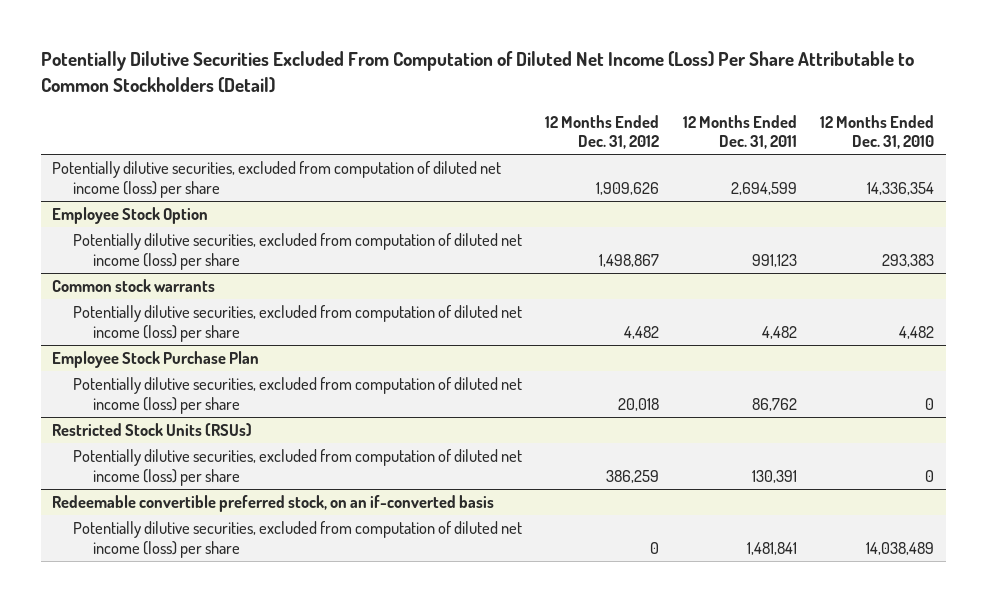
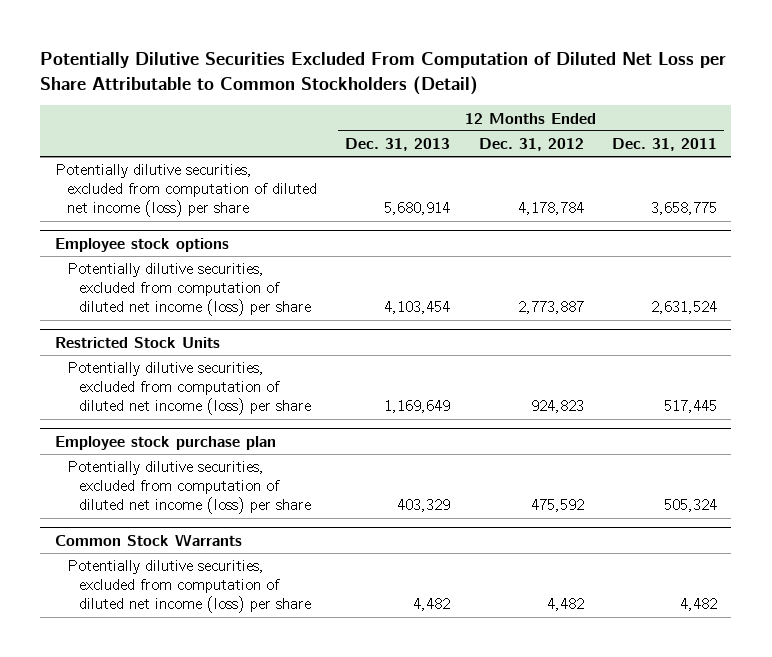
- Potentially Dilutive Securities Excluded From Computation of Diluted Net Income (Loss) Per Share Attributable to Common Stockholders (Detail)
+ Potentially Dilutive Securities Excluded From Computation of Diluted Net Loss per Share Attributable to Common Stockholders (Detail)
- | 12 Months Ended Dec. 31, 2012 | 12 Months Ended Dec. 31, 2011 | 12 Months Ended Dec. 31, 2010
+ | 12 Months Ended Dec. 31, 2013 | 12 Months Ended Dec. 31, 2012 | 12 Months Ended Dec. 31, 2011
- Potentially dilutive securities, excluded from computation of diluted net income (loss) per share | 1,909,626 | 2,694,599 | 14,336,354
- Employee Stock Option
- Potentially dilutive securities, excluded from computation of diluted net income (loss) per share | 1,498,867 | 991,123 | 293,383
- Common stock warrants
+ Potentially dilutive securities, excluded from computation of diluted net income (loss) per share | 5,680,914 | 4,178,784 | 3,658,775
+ Employee stock options
+ Potentially dilutive securities, excluded from computation of diluted net income (loss) per share | 4,103,454 | 2,773,887 | 2,631,524
+ Restricted Stock Units
+ Potentially dilutive securities, excluded from computation of diluted net income (loss) per share | 1,169,649 | 924,823 | 517,445
+ Employee stock purchase plan
+ Potentially dilutive securities, excluded from computation of diluted net income (loss) per share | 403,329 | 475,592 | 505,324
+ Common Stock Warrants
- Employee Stock Purchase Plan
- Potentially dilutive securities, excluded from computation of diluted net income (loss) per share | 20,018 | 86,762 | 0
- Restricted Stock Units (RSUs)
- Potentially dilutive securities, excluded from computation of diluted net income (loss) per share | 386,259 | 130,391 | 0
- Redeemable convertible preferred stock, on an if-converted basis
- Potentially dilutive securities, excluded from computation of diluted net income (loss) per share | 0 | 1,481,841 | 14,038,489

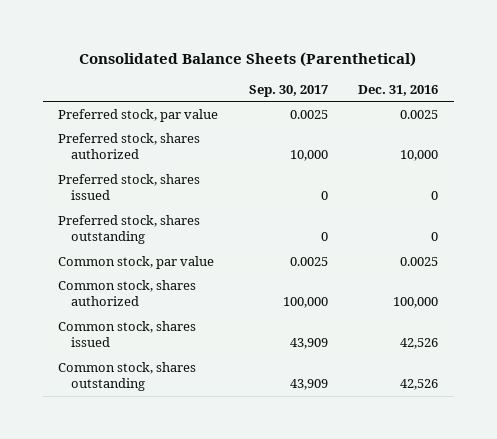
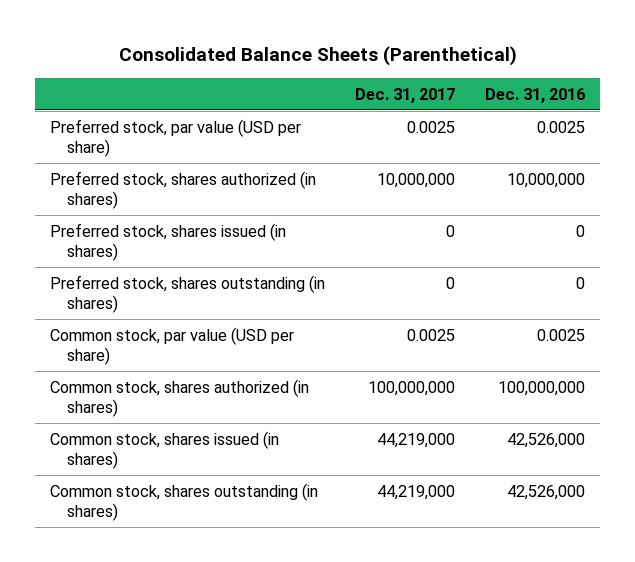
- | Sep. 30, 2017 | Dec. 31, 2016
+ | Dec. 31, 2017 | Dec. 31, 2016
- Preferred stock, par value | 0.0025 | 0.0025
- Preferred stock, shares authorized | 10,000 | 10,000
- Preferred stock, shares issued | 0 | 0
- Preferred stock, shares outstanding | 0 | 0
- Common stock, par value | 0.0025 | 0.0025
- Common stock, shares authorized | 100,000 | 100,000
- Common stock, shares issued | 43,909 | 42,526
- Common stock, shares outstanding | 43,909 | 42,526
+ Preferred stock, par value (USD per share) | 0.0025 | 0.0025
+ Preferred stock, shares authorized (in shares) | 10,000,000 | 10,000,000
+ Preferred stock, shares issued (in shares) | 0 | 0
+ Preferred stock, shares outstanding (in shares) | 0 | 0
+ Common stock, par value (USD per share) | 0.0025 | 0.0025
+ Common stock, shares authorized (in shares) | 100,000,000 | 100,000,000
+ Common stock, shares issued (in shares) | 44,219,000 | 42,526,000
+ Common stock, shares outstanding (in shares) | 44,219,000 | 42,526,000

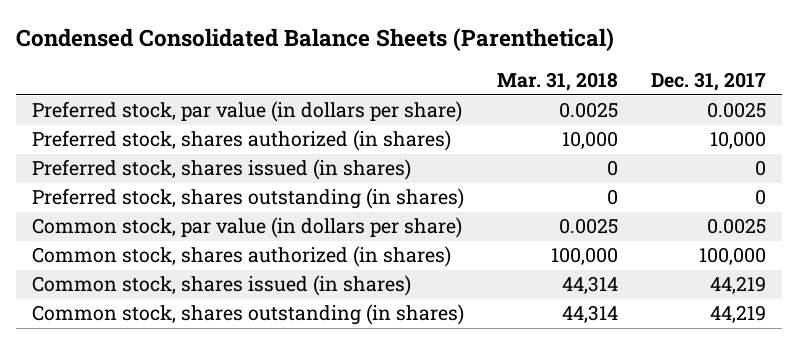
- Consolidated Balance Sheets (Parenthetical)
+ Condensed Consolidated Balance Sheets (Parenthetical)
- | Dec. 31, 2017 | Dec. 31, 2016
+ | Mar. 31, 2018 | Dec. 31, 2017
- Preferred stock, par value (USD per share) | 0.0025 | 0.0025
- Preferred stock, shares authorized (in shares) | 10,000,000 | 10,000,000
+ Preferred stock, par value (in dollars per share) | 0.0025 | 0.0025
+ Preferred stock, shares authorized (in shares) | 10,000 | 10,000
- Common stock, par value (USD per share) | 0.0025 | 0.0025
- Common stock, shares authorized (in shares) | 100,000,000 | 100,000,000
- Common stock, shares issued (in shares) | 44,219,000 | 42,526,000
- Common stock, shares outstanding (in shares) | 44,219,000 | 42,526,000
+ Common stock, par value (in dollars per share) | 0.0025 | 0.0025
+ Common stock, shares authorized (in shares) | 100,000 | 100,000
+ Common stock, shares issued (in shares) | 44,314 | 44,219
+ Common stock, shares outstanding (in shares) | 44,314 | 44,219

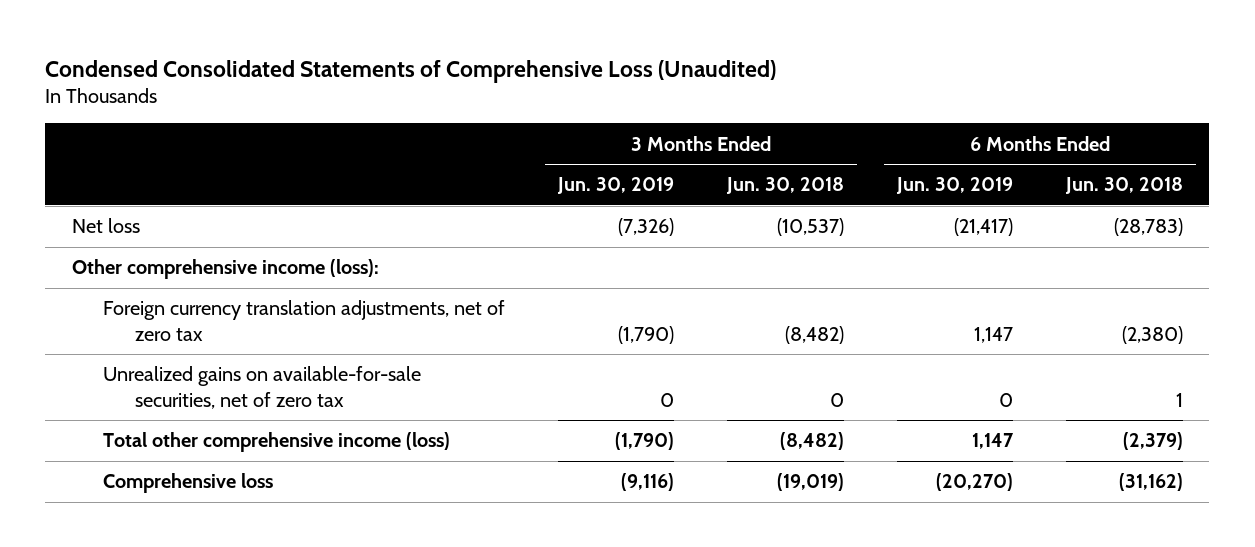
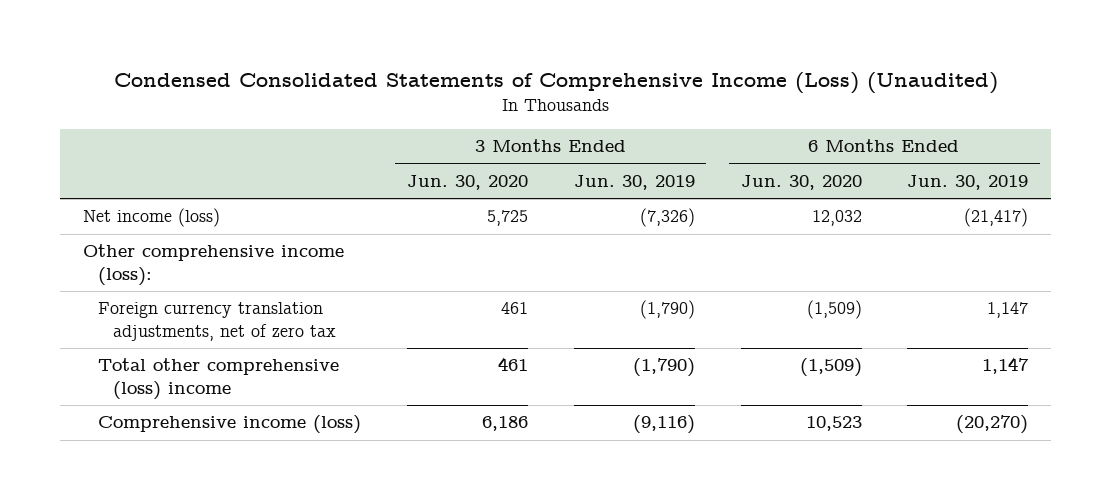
- Condensed Consolidated Statements of Comprehensive Loss (Unaudited)
+ Condensed Consolidated Statements of Comprehensive Income (Loss) (Unaudited)
- | 3 Months Ended Jun. 30, 2019 | 3 Months Ended Jun. 30, 2018 | 6 Months Ended Jun. 30, 2019 | 6 Months Ended Jun. 30, 2018
+ | 3 Months Ended Jun. 30, 2020 | 3 Months Ended Jun. 30, 2019 | 6 Months Ended Jun. 30, 2020 | 6 Months Ended Jun. 30, 2019
- Net loss | (7,326) | (10,537) | (21,417) | (28,783)
+ Net income (loss) | 5,725 | (7,326) | 12,032 | (21,417)
- Unrealized gains on available-for-sale securities, net of zero tax | 0 | 0 | 0 | 1
- Total other comprehensive income (loss) | (1,790) | (8,482) | 1,147 | (2,379)
- Comprehensive loss | (9,116) | (19,019) | (20,270) | (31,162)
+ Total other comprehensive (loss) income | 461 | (1,790) | (1,509) | 1,147
+ Comprehensive income (loss) | 6,186 | (9,116) | 10,523 | (20,270)

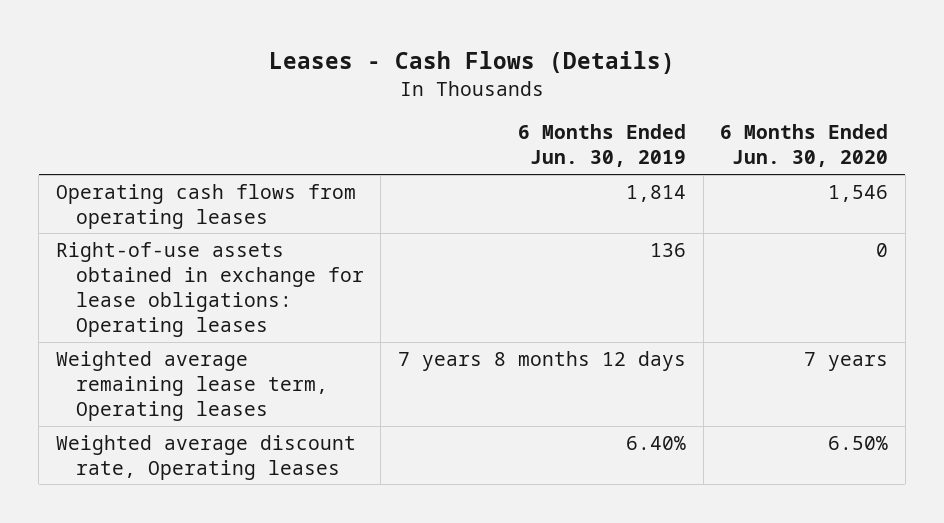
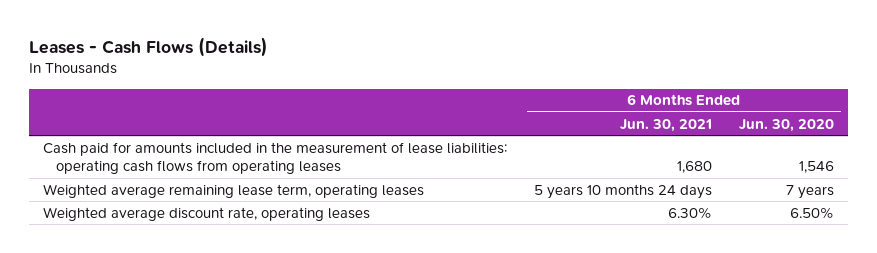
- | 6 Months Ended Jun. 30, 2019 | 6 Months Ended Jun. 30, 2020
+ | 6 Months Ended Jun. 30, 2021 | 6 Months Ended Jun. 30, 2020
- Operating cash flows from operating leases | 1,814 | 1,546
- Right-of-use assets obtained in exchange for lease obligations: Operating leases | 136 | 0
- Weighted average remaining lease term, Operating leases | 7 years 8 months 12 days | 7 years
- Weighted average discount rate, Operating leases | 6.40% | 6.50%
+ Cash paid for amounts included in the measurement of lease liabilities: operating cash flows from operating leases | 1,680 | 1,546
+ Weighted average remaining lease term, operating leases | 5 years 10 months 24 days | 7 years
+ Weighted average discount rate, operating leases | 6.30% | 6.50%

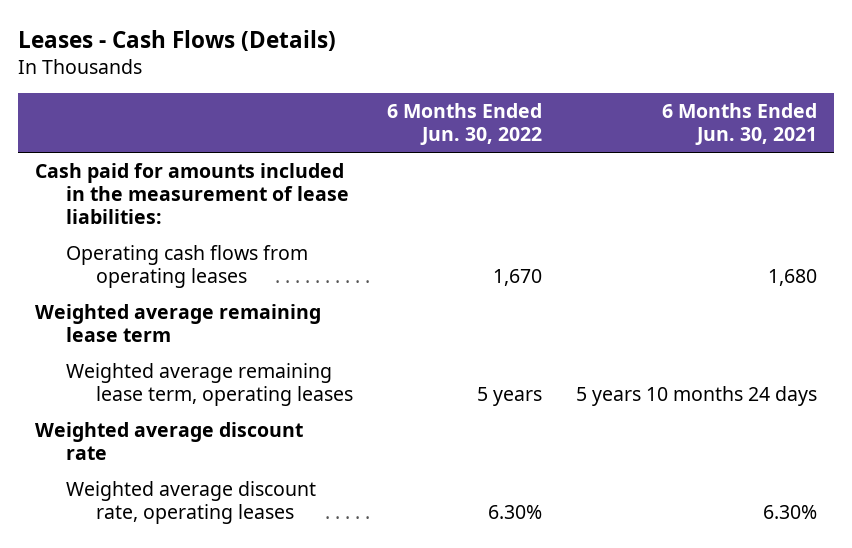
- | 6 Months Ended Jun. 30, 2021 | 6 Months Ended Jun. 30, 2020
+ | 6 Months Ended Jun. 30, 2022 | 6 Months Ended Jun. 30, 2021
- Cash paid for amounts included in the measurement of lease liabilities: operating cash flows from operating leases | 1,680 | 1,546
+ Cash paid for amounts included in the measurement of lease liabilities:
+ Operating cash flows from operating leases | 1,670 | 1,680
+ Weighted average remaining lease term
+ Weighted average discount rate

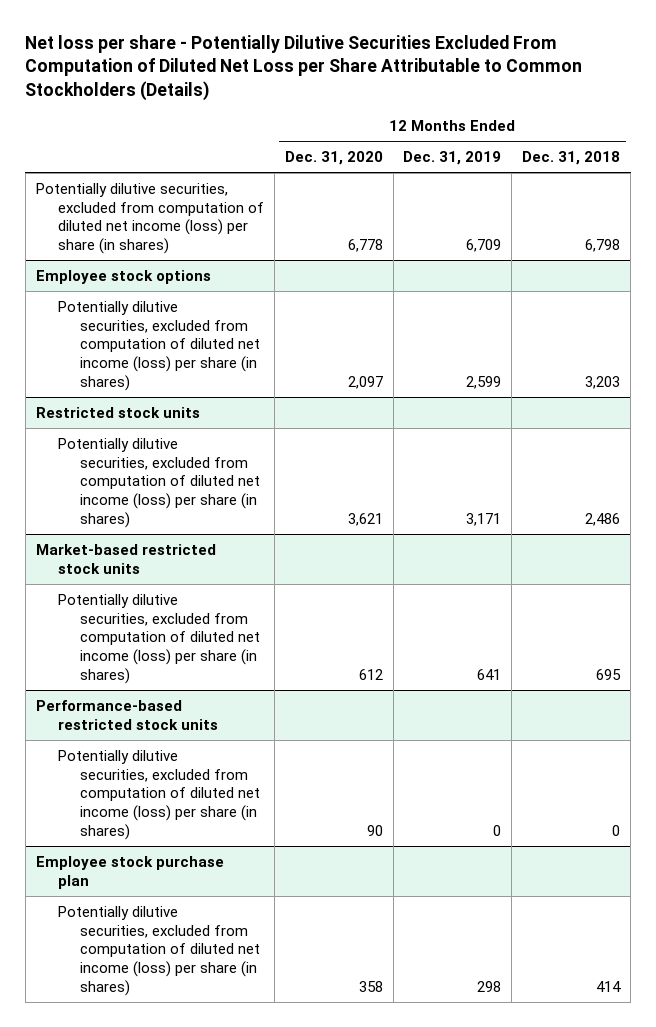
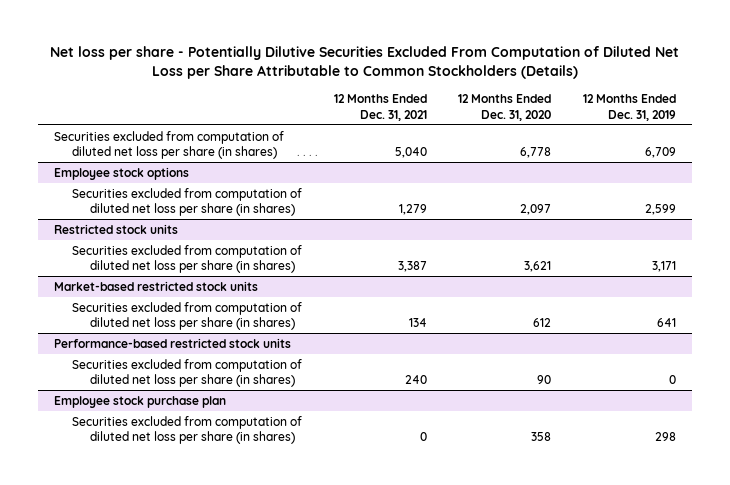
- | 12 Months Ended Dec. 31, 2020 | 12 Months Ended Dec. 31, 2019 | 12 Months Ended Dec. 31, 2018
+ | 12 Months Ended Dec. 31, 2021 | 12 Months Ended Dec. 31, 2020 | 12 Months Ended Dec. 31, 2019
- Potentially dilutive securities, excluded from computation of diluted net income (loss) per share (in shares) | 6,778 | 6,709 | 6,798
+ Securities excluded from computation of diluted net loss per share (in shares) | 5,040 | 6,778 | 6,709
@ Employee stock options
- Potentially dilutive securities, excluded from computation of diluted net income (loss) per share (in shares) | 2,097 | 2,599 | 3,203
+ Securities excluded from computation of diluted net loss per share (in shares) | 1,279 | 2,097 | 2,599
@ Restricted stock units
- Potentially dilutive securities, excluded from computation of diluted net income (loss) per share (in shares) | 3,621 | 3,171 | 2,486
+ Securities excluded from computation of diluted net loss per share (in shares) | 3,387 | 3,621 | 3,171
@ Market-based restricted stock units
- Potentially dilutive securities, excluded from computation of diluted net income (loss) per share (in shares) | 612 | 641 | 695
+ Securities excluded from computation of diluted net loss per share (in shares) | 134 | 612 | 641
@ Performance-based restricted stock units
- Potentially dilutive securities, excluded from computation of diluted net income (loss) per share (in shares) | 90 | 0 | 0
+ Securities excluded from computation of diluted net loss per share (in shares) | 240 | 90 | 0
@ Employee stock purchase plan
- Potentially dilutive securities, excluded from computation of diluted net income (loss) per share (in shares) | 358 | 298 | 414
+ Securities excluded from computation of diluted net loss per share (in shares) | 0 | 358 | 298

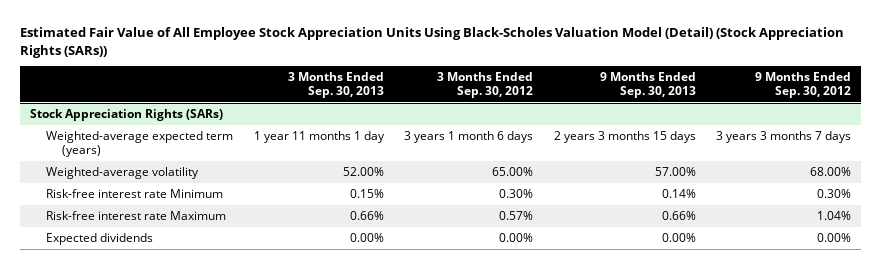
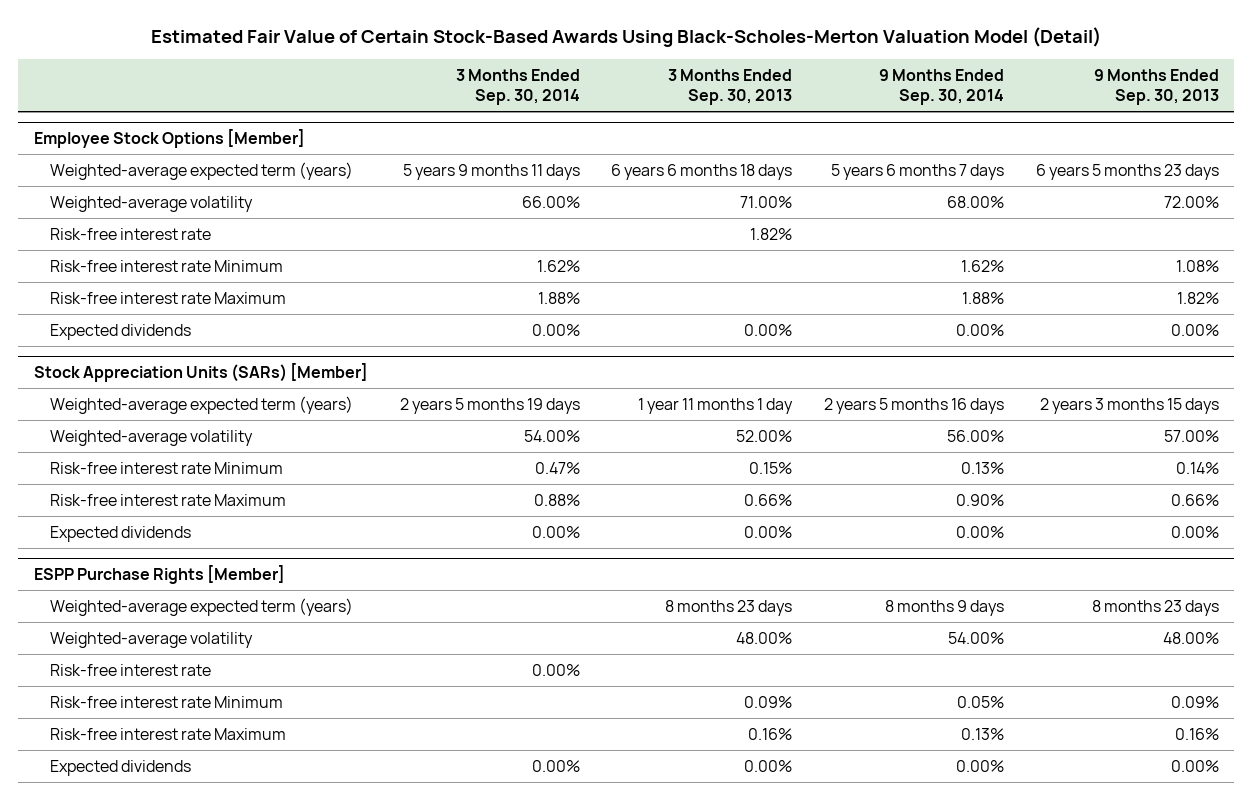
- Estimated Fair Value of All Employee Stock Appreciation Units Using Black-Scholes Valuation Model (Detail) (Stock Appreciation Rights (SARs))
+ Estimated Fair Value of Certain Stock-Based Awards Using Black-Scholes-Merton Valuation Model (Detail)
- | 3 Months Ended Sep. 30, 2013 | 3 Months Ended Sep. 30, 2012 | 9 Months Ended Sep. 30, 2013 | 9 Months Ended Sep. 30, 2012
+ | 3 Months Ended Sep. 30, 2014 | 3 Months Ended Sep. 30, 2013 | 9 Months Ended Sep. 30, 2014 | 9 Months Ended Sep. 30, 2013
- Stock Appreciation Rights (SARs)
+ Employee Stock Options [Member]
+ Weighted-average expected term (years) | 5 years 9 months 11 days | 6 years 6 months 18 days | 5 years 6 months 7 days | 6 years 5 months 23 days
+ Weighted-average volatility | 66.00% | 71.00% | 68.00% | 72.00%
+ Risk-free interest rate | | 1.82% | |
+ Risk-free interest rate Minimum | 1.62% | | 1.62% | 1.08%
+ Risk-free interest rate Maximum | 1.88% | | 1.88% | 1.82%
+ Expected dividends | 0.00% | 0.00% | 0.00% | 0.00%
+ Stock Appreciation Units (SARs) [Member]
+ ESPP Purchase Rights [Member]
+ Weighted-average expected term (years) | | 8 months 23 days | 8 months 9 days | 8 months 23 days
+ Weighted-average volatility | | 48.00% | 54.00% | 48.00%
+ Risk-free interest rate | 0.00% | | |
+ Risk-free interest rate Minimum | | 0.09% | 0.05% | 0.09%
+ Risk-free interest rate Maximum | | 0.16% | 0.13% | 0.16%
+ Expected dividends | 0.00% | 0.00% | 0.00% | 0.00%

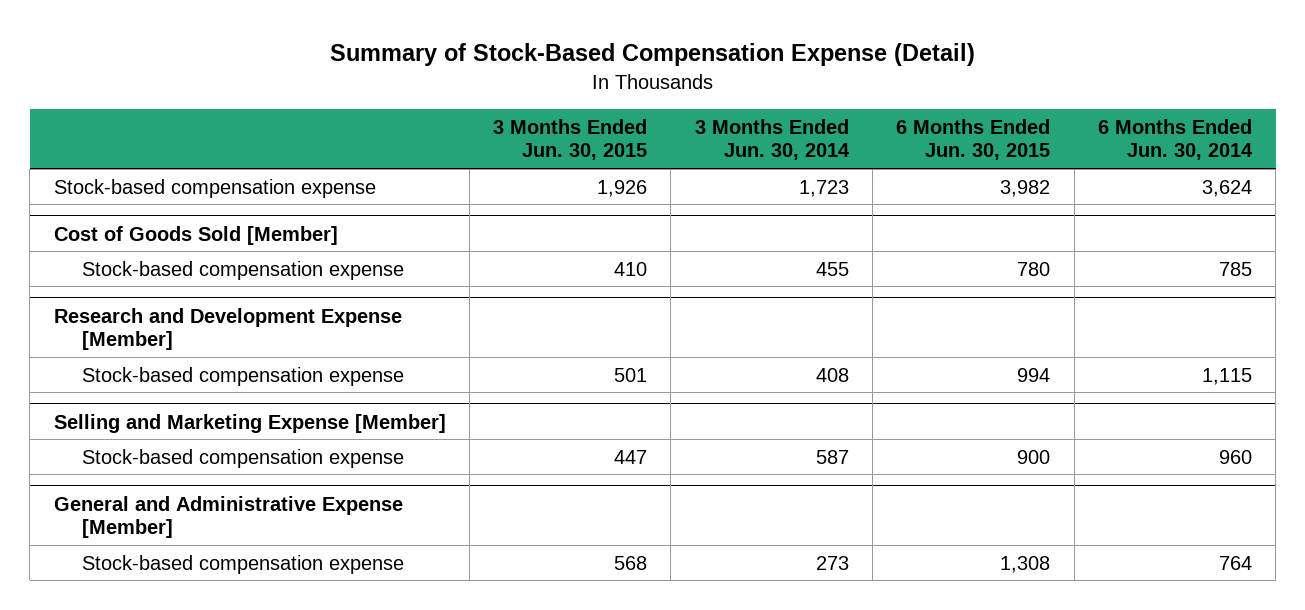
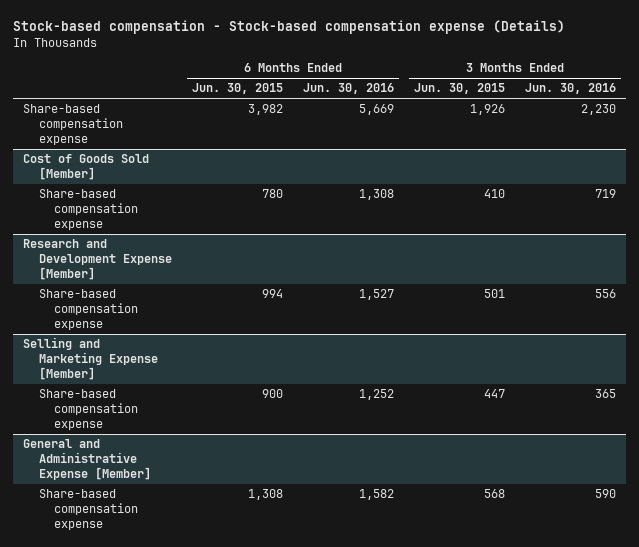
- Summary of Stock-Based Compensation Expense (Detail)
+ Stock-based compensation - Stock-based compensation expense (Details)
- | 3 Months Ended Jun. 30, 2015 | 3 Months Ended Jun. 30, 2014 | 6 Months Ended Jun. 30, 2015 | 6 Months Ended Jun. 30, 2014
+ | 6 Months Ended Jun. 30, 2015 | 6 Months Ended Jun. 30, 2016 | 3 Months Ended Jun. 30, 2015 | 3 Months Ended Jun. 30, 2016
- Stock-based compensation expense | 1,926 | 1,723 | 3,982 | 3,624
+ Share-based compensation expense | 3,982 | 5,669 | 1,926 | 2,230
@ Cost of Goods Sold [Member]
- Stock-based compensation expense | 410 | 455 | 780 | 785
+ Share-based compensation expense | 780 | 1,308 | 410 | 719
@ Research and Development Expense [Member]
- Stock-based compensation expense | 501 | 408 | 994 | 1,115
+ Share-based compensation expense | 994 | 1,527 | 501 | 556
@ Selling and Marketing Expense [Member]
- Stock-based compensation expense | 447 | 587 | 900 | 960
+ Share-based compensation expense | 900 | 1,252 | 447 | 365
@ General and Administrative Expense [Member]
- Stock-based compensation expense | 568 | 273 | 1,308 | 764
+ Share-based compensation expense | 1,308 | 1,582 | 568 | 590

